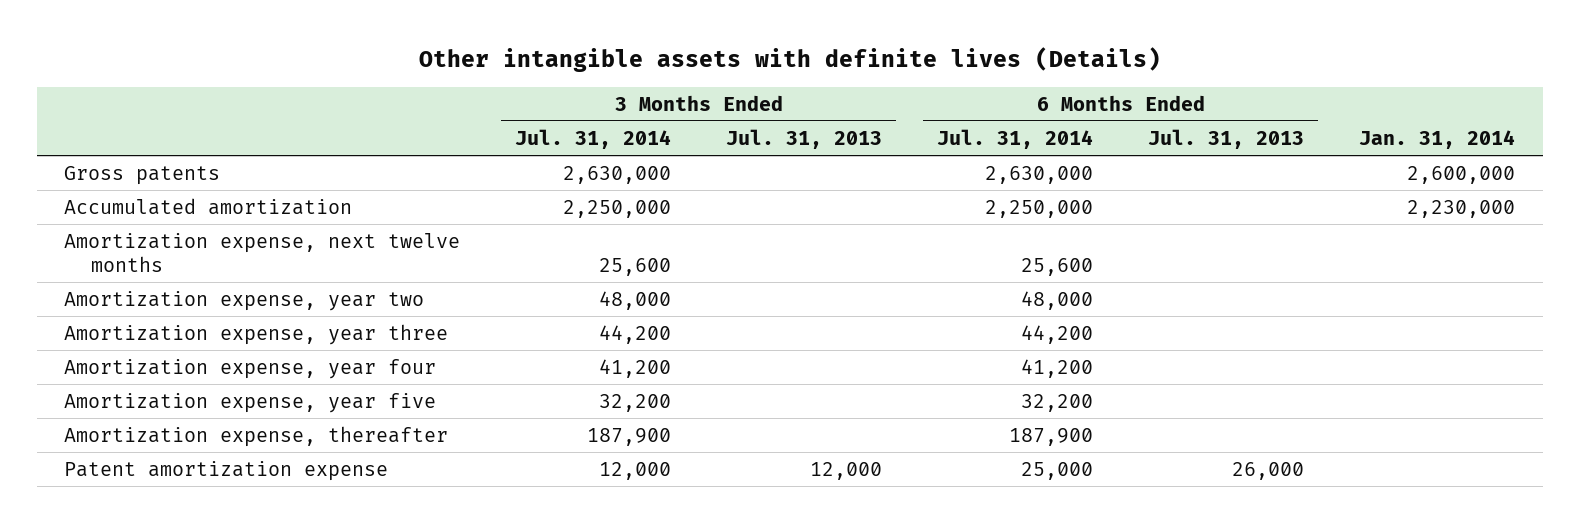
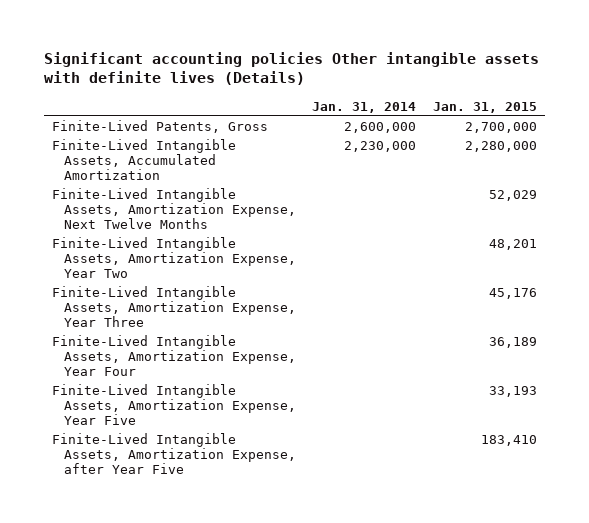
- Other intangible assets with definite lives (Details)
+ Significant accounting policies Other intangible assets with definite lives (Details)
- | 3 Months Ended Jul. 31, 2014 | 3 Months Ended Jul. 31, 2013 | 6 Months Ended Jul. 31, 2014 | 6 Months Ended Jul. 31, 2013 | Jan. 31, 2014
+ | Jan. 31, 2014 | Jan. 31, 2015
- Gross patents | 2,630,000 | | 2,630,000 | | 2,600,000
- Accumulated amortization | 2,250,000 | | 2,250,000 | | 2,230,000
- Amortization expense, next twelve months | 25,600 | | 25,600 | |
- Amortization expense, year two | 48,000 | | 48,000 | |
- Amortization expense, year three | 44,200 | | 44,200 | |
- Amortization expense, year four | 41,200 | | 41,200 | |
- Amortization expense, year five | 32,200 | | 32,200 | |
- Amortization expense, thereafter | 187,900 | | 187,900 | |
- Patent amortization expense | 12,000 | 12,000 | 25,000 | 26,000 |
+ Finite-Lived Patents, Gross | 2,600,000 | 2,700,000
+ Finite-Lived Intangible Assets, Accumulated Amortization | 2,230,000 | 2,280,000
+ Finite-Lived Intangible Assets, Amortization Expense, Next Twelve Months | | 52,029
+ Finite-Lived Intangible Assets, Amortization Expense, Year Two | | 48,201
+ Finite-Lived Intangible Assets, Amortization Expense, Year Three | | 45,176
+ Finite-Lived Intangible Assets, Amortization Expense, Year Four | | 36,189
+ Finite-Lived Intangible Assets, Amortization Expense, Year Five | | 33,193
+ Finite-Lived Intangible Assets, Amortization Expense, after Year Five | | 183,410

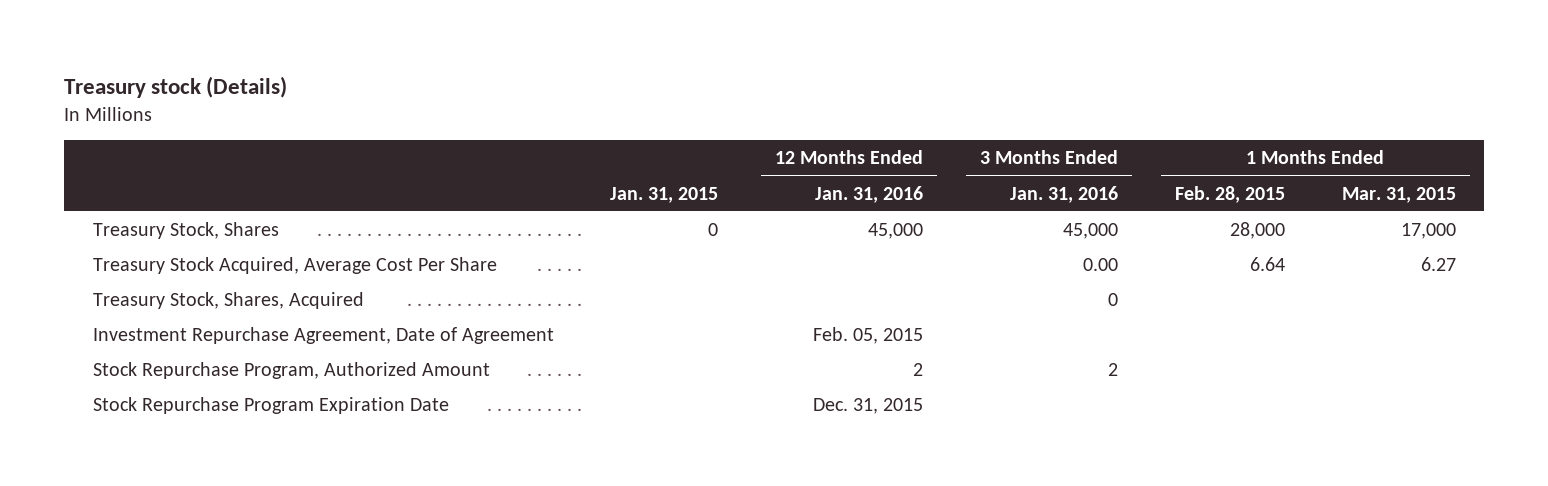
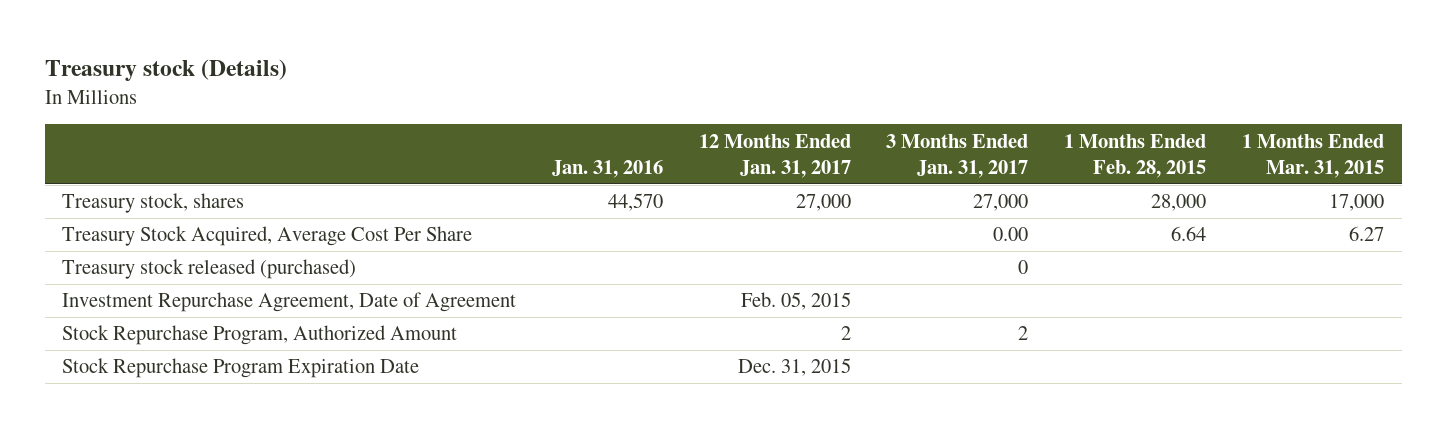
- | Jan. 31, 2015 | 12 Months Ended Jan. 31, 2016 | 3 Months Ended Jan. 31, 2016 | 1 Months Ended Feb. 28, 2015 | 1 Months Ended Mar. 31, 2015
+ | Jan. 31, 2016 | 12 Months Ended Jan. 31, 2017 | 3 Months Ended Jan. 31, 2017 | 1 Months Ended Feb. 28, 2015 | 1 Months Ended Mar. 31, 2015
- Treasury Stock, Shares | 0 | 45,000 | 45,000 | 28,000 | 17,000
+ Treasury stock, shares | 44,570 | 27,000 | 27,000 | 28,000 | 17,000
- Treasury Stock, Shares, Acquired | | | 0 | |
+ Treasury stock released (purchased) | | | 0 | |

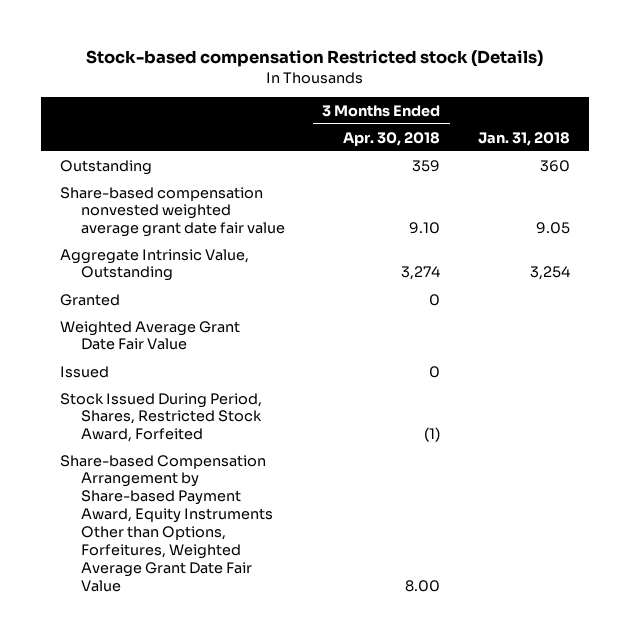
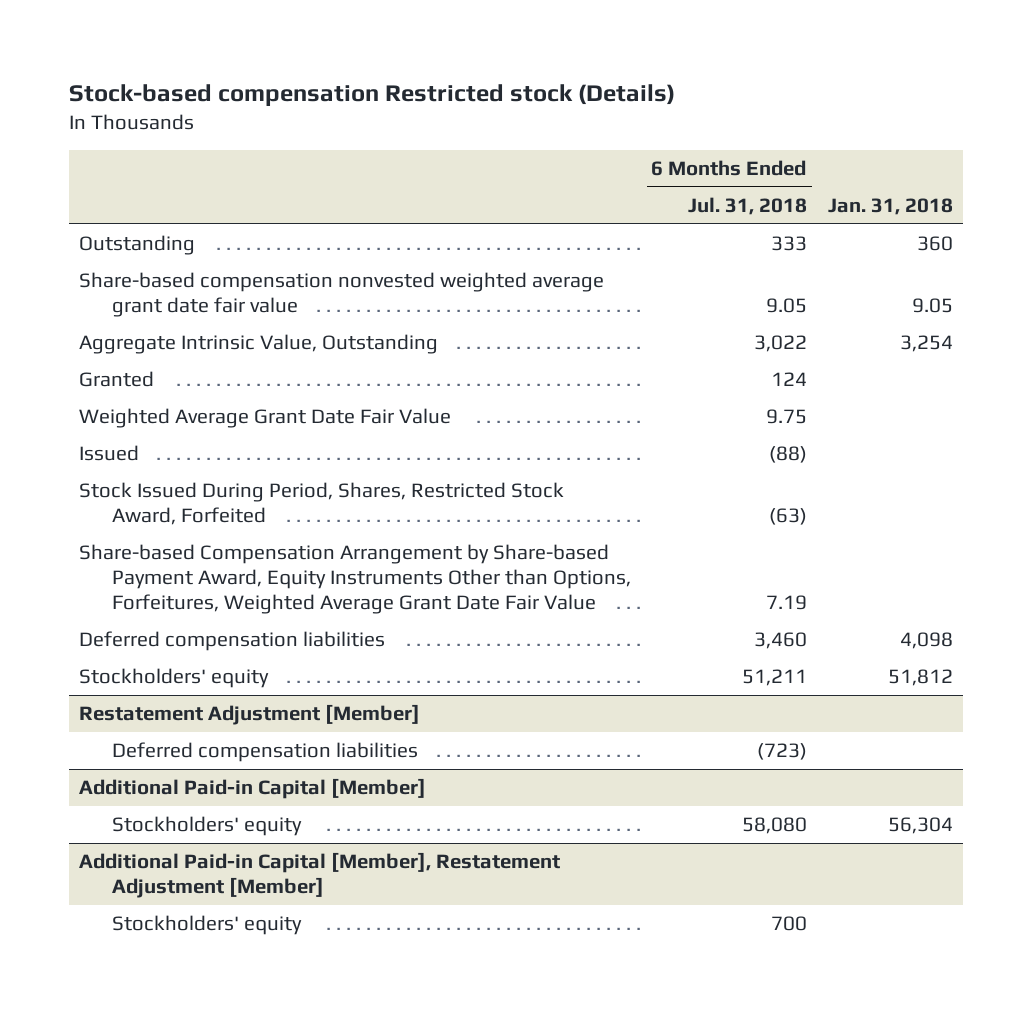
- | 3 Months Ended Apr. 30, 2018 | Jan. 31, 2018
+ | 6 Months Ended Jul. 31, 2018 | Jan. 31, 2018
+ Deferred compensation liabilities | 3,460 | 4,098
+ Stockholders' equity | 51,211 | 51,812
+ Restatement Adjustment [Member]
+ Deferred compensation liabilities | (723) |
+ Additional Paid-in Capital [Member]
+ Stockholders' equity | 58,080 | 56,304
+ Additional Paid-in Capital [Member], Restatement Adjustment [Member]
+ Stockholders' equity | 700 |

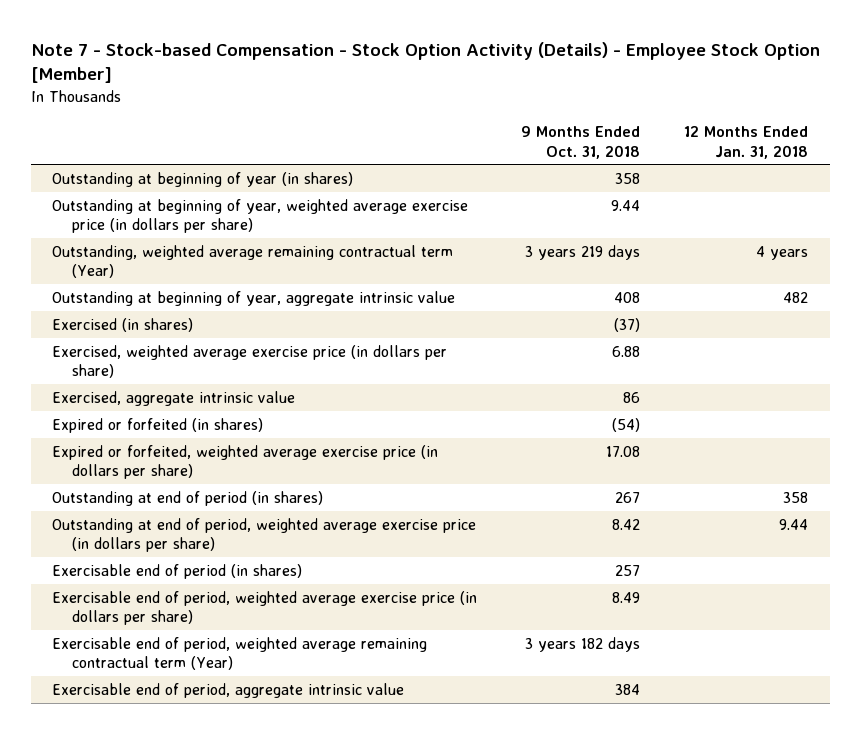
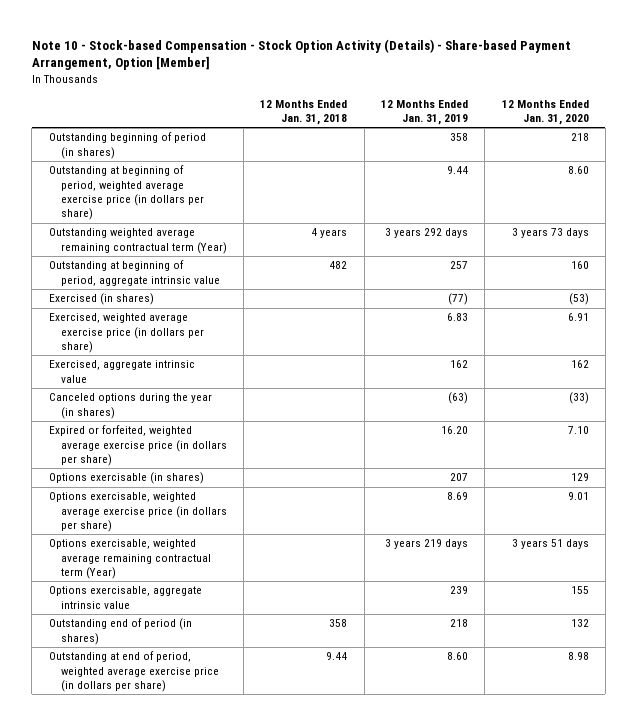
- Note 7 - Stock-based Compensation - Stock Option Activity (Details) - Employee Stock Option [Member]
+ Note 10 - Stock-based Compensation - Stock Option Activity (Details) - Share-based Payment Arrangement, Option [Member]
- | 9 Months Ended Oct. 31, 2018 | 12 Months Ended Jan. 31, 2018
+ | 12 Months Ended Jan. 31, 2018 | 12 Months Ended Jan. 31, 2019 | 12 Months Ended Jan. 31, 2020
- Outstanding at beginning of year (in shares) | 358 |
- Outstanding at beginning of year, weighted average exercise price (in dollars per share) | 9.44 |
- Outstanding, weighted average remaining contractual term (Year) | 3 years 219 days | 4 years
- Outstanding at beginning of year, aggregate intrinsic value | 408 | 482
+ Outstanding beginning of period (in shares) | | 358 | 218
+ Outstanding at beginning of period, weighted average exercise price (in dollars per share) | | 9.44 | 8.60
+ Outstanding weighted average remaining contractual term (Year) | 4 years | 3 years 292 days | 3 years 73 days
+ Outstanding at beginning of period, aggregate intrinsic value | 482 | 257 | 160
- Expired or forfeited (in shares) | (54) |
+ Canceled options during the year (in shares) | | (63) | (33)
- Outstanding at end of period (in shares) | 267 | 358
+ Options exercisable (in shares) | | 207 | 129
+ Options exercisable, weighted average exercise price (in dollars per share) | | 8.69 | 9.01
+ Options exercisable, weighted average remaining contractual term (Year) | | 3 years 219 days | 3 years 51 days
+ Options exercisable, aggregate intrinsic value | | 239 | 155
+ Outstanding end of period (in shares) | 358 | 218 | 132
- Exercisable end of period (in shares) | 257 |
- Exercisable end of period, weighted average exercise price (in dollars per share) | 8.49 |
- Exercisable end of period, weighted average remaining contractual term (Year) | 3 years 182 days |
- Exercisable end of period, aggregate intrinsic value | 384 |

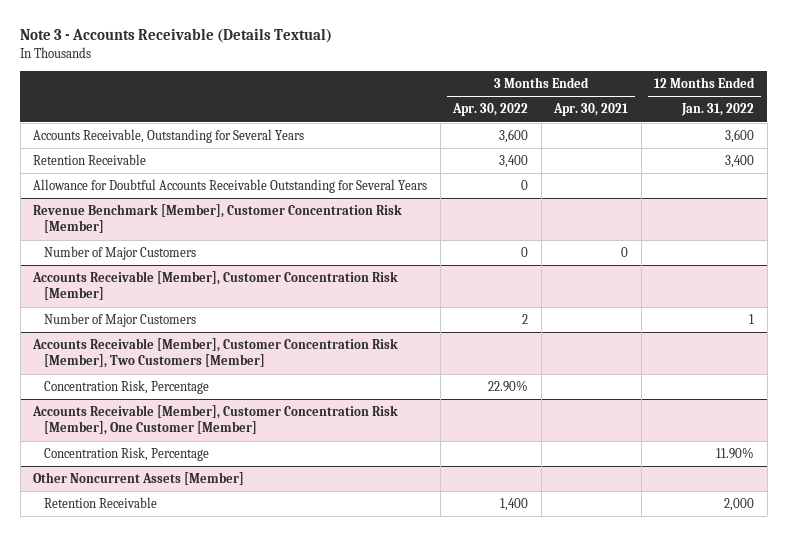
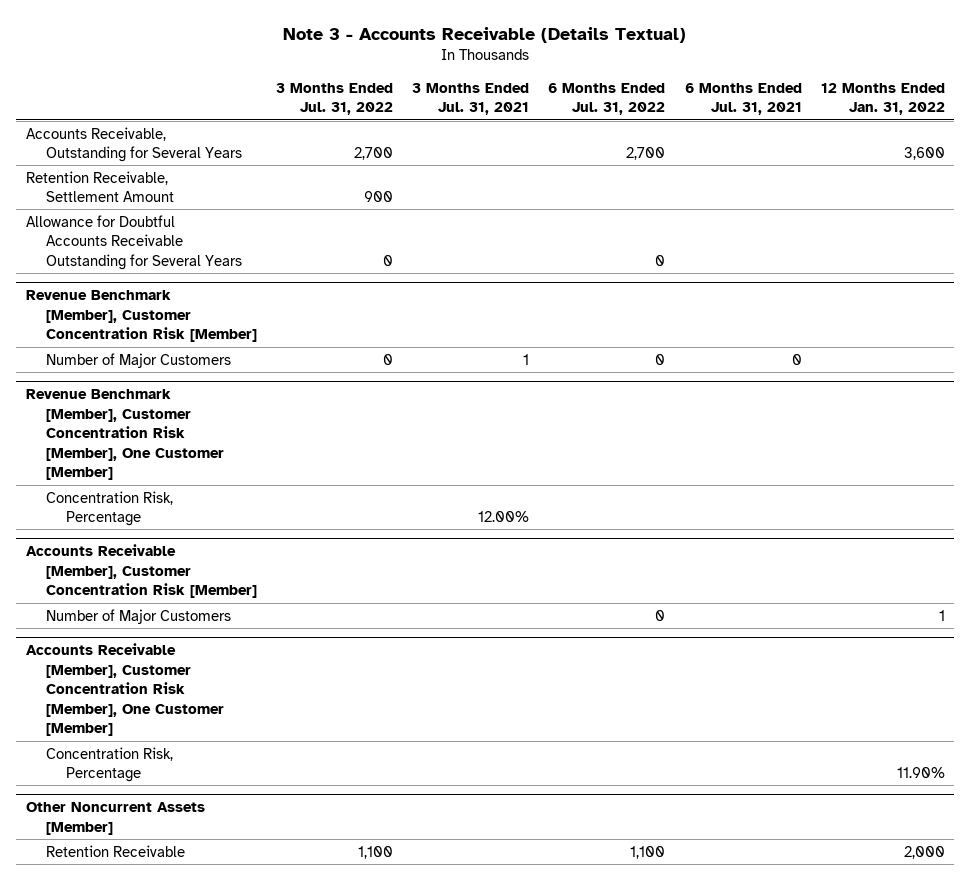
- | 3 Months Ended Apr. 30, 2022 | 3 Months Ended Apr. 30, 2021 | 12 Months Ended Jan. 31, 2022
+ | 3 Months Ended Jul. 31, 2022 | 3 Months Ended Jul. 31, 2021 | 6 Months Ended Jul. 31, 2022 | 6 Months Ended Jul. 31, 2021 | 12 Months Ended Jan. 31, 2022
- Retention Receivable | 3,400 | | 3,400
+ Retention Receivable, Settlement Amount | 900 | | | |
+ Revenue Benchmark [Member], Customer Concentration Risk [Member], One Customer [Member]
+ Concentration Risk, Percentage | | 12.00% | | |
- Accounts Receivable [Member], Customer Concentration Risk [Member], Two Customers [Member]
- Concentration Risk, Percentage | 22.90% | |

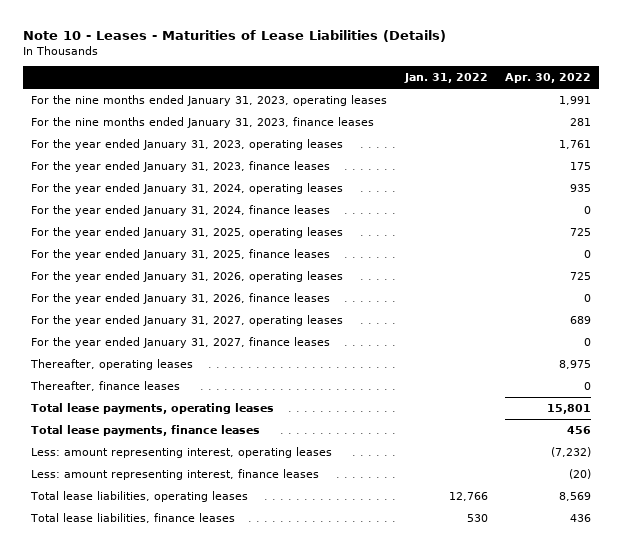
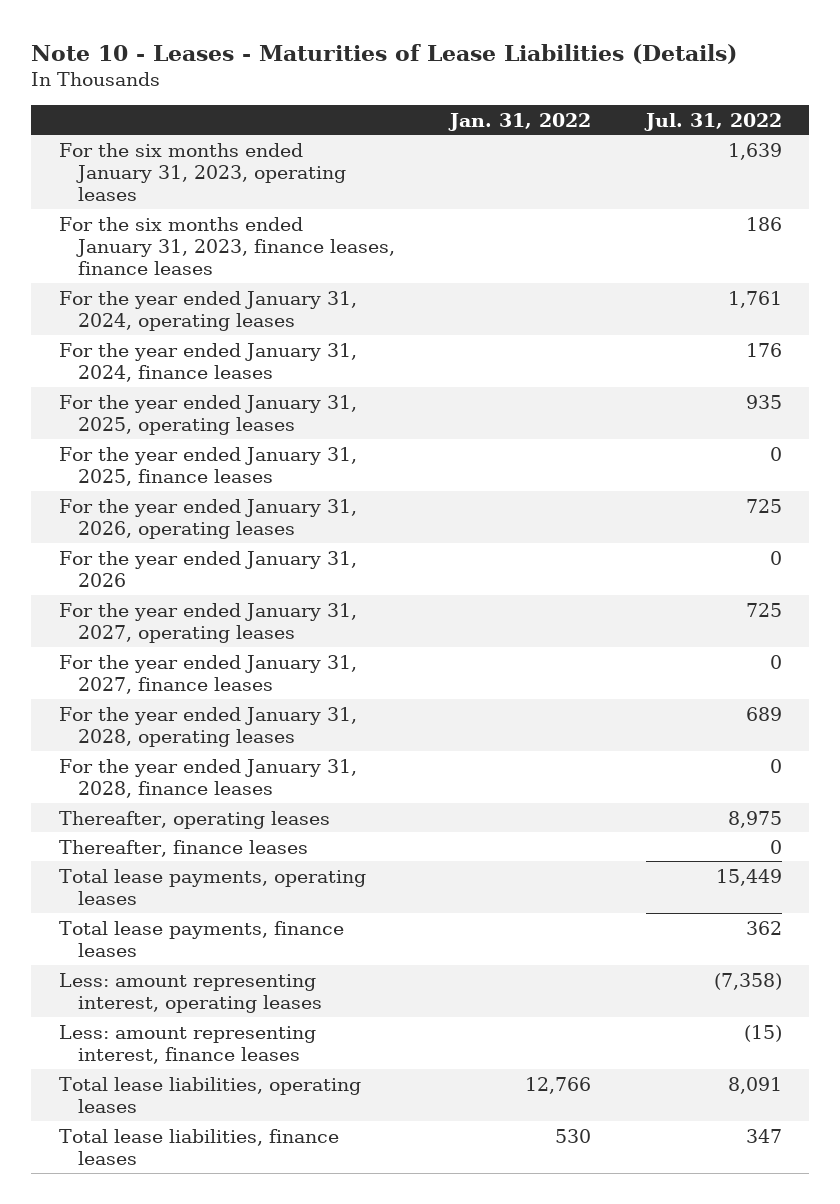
- | Jan. 31, 2022 | Apr. 30, 2022
+ | Jan. 31, 2022 | Jul. 31, 2022
- For the nine months ended January 31, 2023, operating leases | | 1,991
- For the nine months ended January 31, 2023, finance leases | | 281
- For the year ended January 31, 2023, operating leases | | 1,761
- For the year ended January 31, 2023, finance leases | | 175
+ For the six months ended January 31, 2023, operating leases | | 1,639
+ For the six months ended January 31, 2023, finance leases, finance leases | | 186
- For the year ended January 31, 2026, finance leases | | 0
+ For the year ended January 31, 2026 | | 0
+ For the year ended January 31, 2028, operating leases | | 689
+ For the year ended January 31, 2028, finance leases | | 0

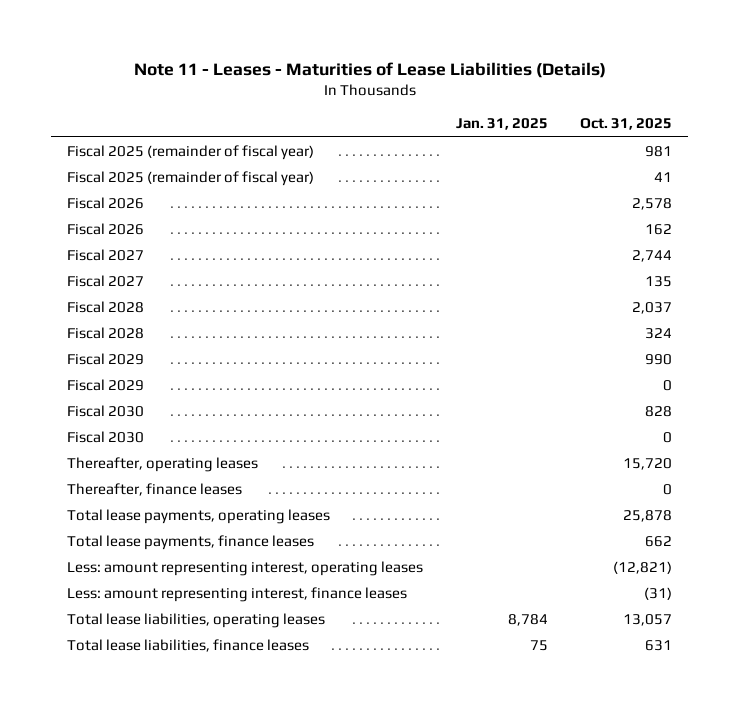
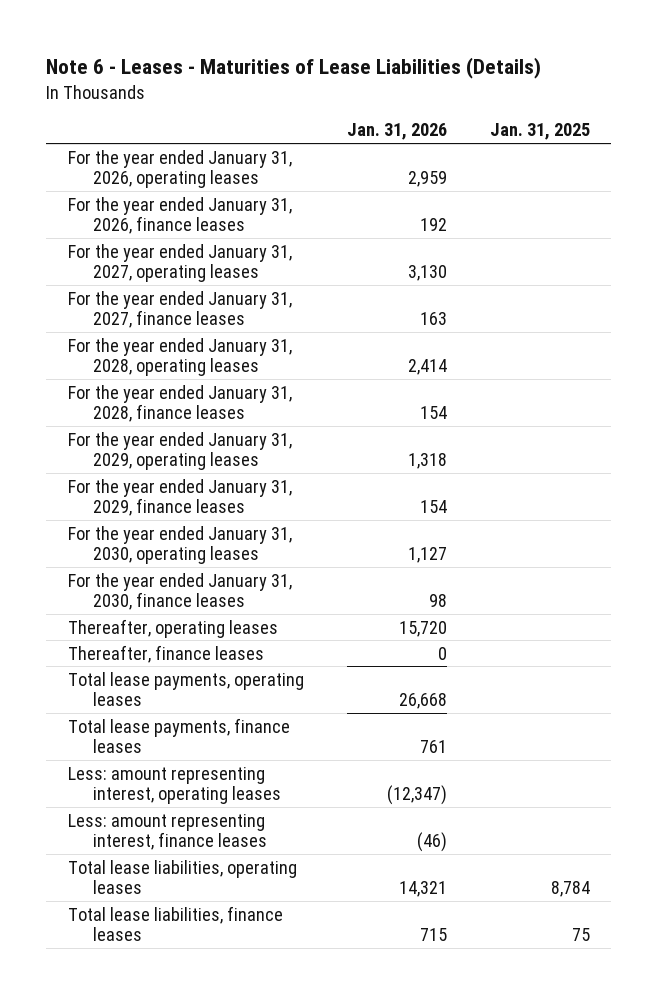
- Note 11 - Leases - Maturities of Lease Liabilities (Details)
+ Note 6 - Leases - Maturities of Lease Liabilities (Details)
- | Jan. 31, 2025 | Oct. 31, 2025
+ | Jan. 31, 2026 | Jan. 31, 2025
- Fiscal 2025 (remainder of fiscal year) | | 981
- Fiscal 2025 (remainder of fiscal year) | | 41
- Fiscal 2026 | | 2,578
- Fiscal 2026 | | 162
- Fiscal 2027 | | 2,744
- Fiscal 2027 | | 135
- Fiscal 2028 | | 2,037
- Fiscal 2028 | | 324
- Fiscal 2029 | | 990
- Fiscal 2029 | | 0
- Fiscal 2030 | | 828
- Fiscal 2030 | | 0
+ For the year ended January 31, 2026, operating leases | 2,959 |
+ For the year ended January 31, 2026, finance leases | 192 |
+ For the year ended January 31, 2027, operating leases | 3,130 |
+ For the year ended January 31, 2027, finance leases | 163 |
+ For the year ended January 31, 2028, operating leases | 2,414 |
+ For the year ended January 31, 2028, finance leases | 154 |
+ For the year ended January 31, 2029, operating leases | 1,318 |
+ For the year ended January 31, 2029, finance leases | 154 |
+ For the year ended January 31, 2030, operating leases | 1,127 |
+ For the year ended January 31, 2030, finance leases | 98 |

